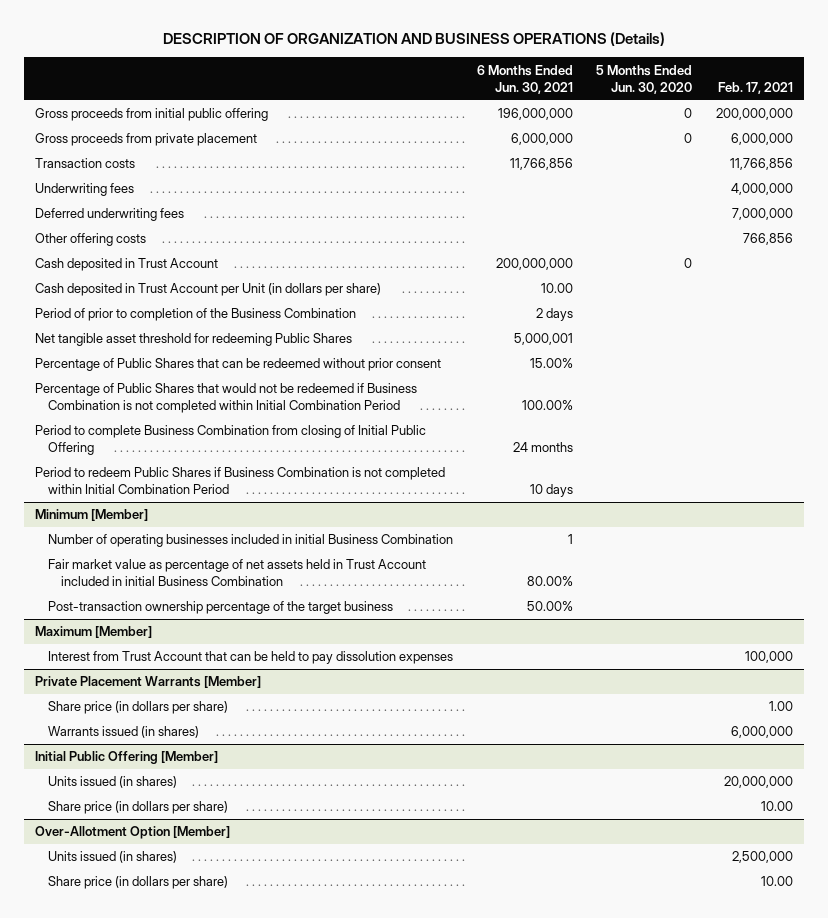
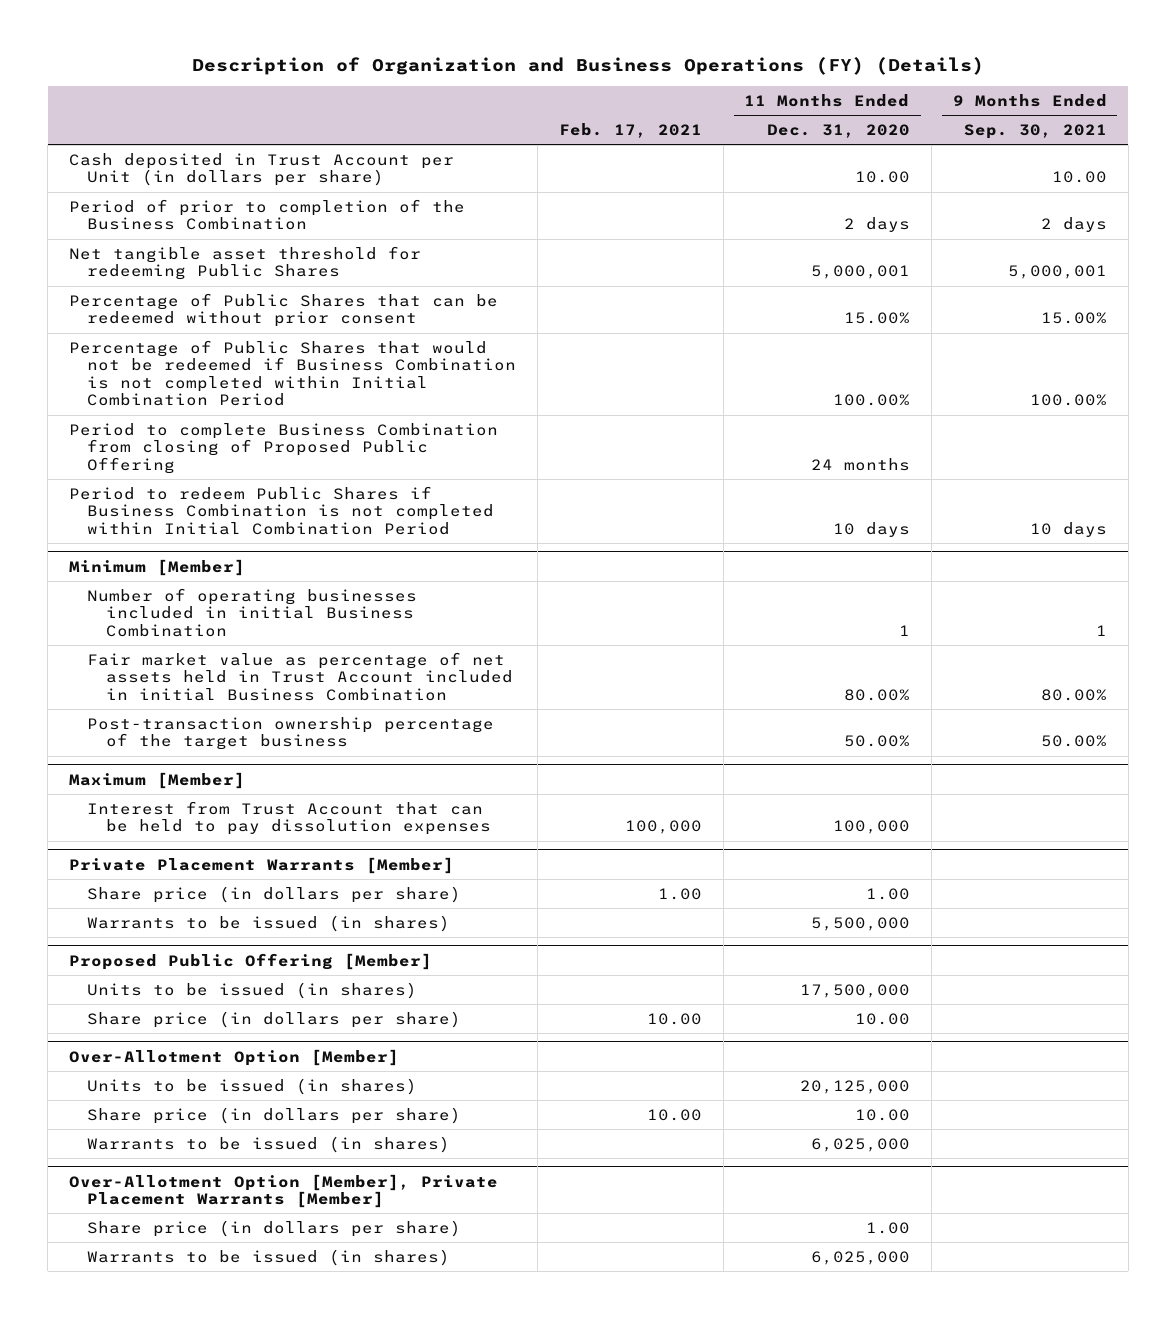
- DESCRIPTION OF ORGANIZATION AND BUSINESS OPERATIONS (Details)
+ Description of Organization and Business Operations (FY) (Details)
- | 6 Months Ended Jun. 30, 2021 | 5 Months Ended Jun. 30, 2020 | Feb. 17, 2021
+ | Feb. 17, 2021 | 11 Months Ended Dec. 31, 2020 | 9 Months Ended Sep. 30, 2021
- Gross proceeds from initial public offering | 196,000,000 | 0 | 200,000,000
- Gross proceeds from private placement | 6,000,000 | 0 | 6,000,000
- Transaction costs | 11,766,856 | | 11,766,856
- Underwriting fees | | | 4,000,000
- Deferred underwriting fees | | | 7,000,000
- Other offering costs | | | 766,856
- Cash deposited in Trust Account | 200,000,000 | 0 |
- Period to complete Business Combination from closing of Initial Public Offering | 24 months | |
+ Period to complete Business Combination from closing of Proposed Public Offering | | 24 months |
@ Private Placement Warrants [Member]
- Warrants issued (in shares) | | | 6,000,000
- Initial Public Offering [Member]
- Units issued (in shares) | | | 20,000,000
@ Private Placement Warrants [Member]
+ Warrants to be issued (in shares) | | 5,500,000 |
+ Proposed Public Offering [Member]
+ Units to be issued (in shares) | | 17,500,000 |
@ Over-Allotment Option [Member]
- Units issued (in shares) | | | 2,500,000
+ Units to be issued (in shares) | | 20,125,000 |
+ Warrants to be issued (in shares) | | 6,025,000 |
+ Over-Allotment Option [Member], Private Placement Warrants [Member]
+ Share price (in dollars per share) | | 1.00 |
+ Warrants to be issued (in shares) | | 6,025,000 |

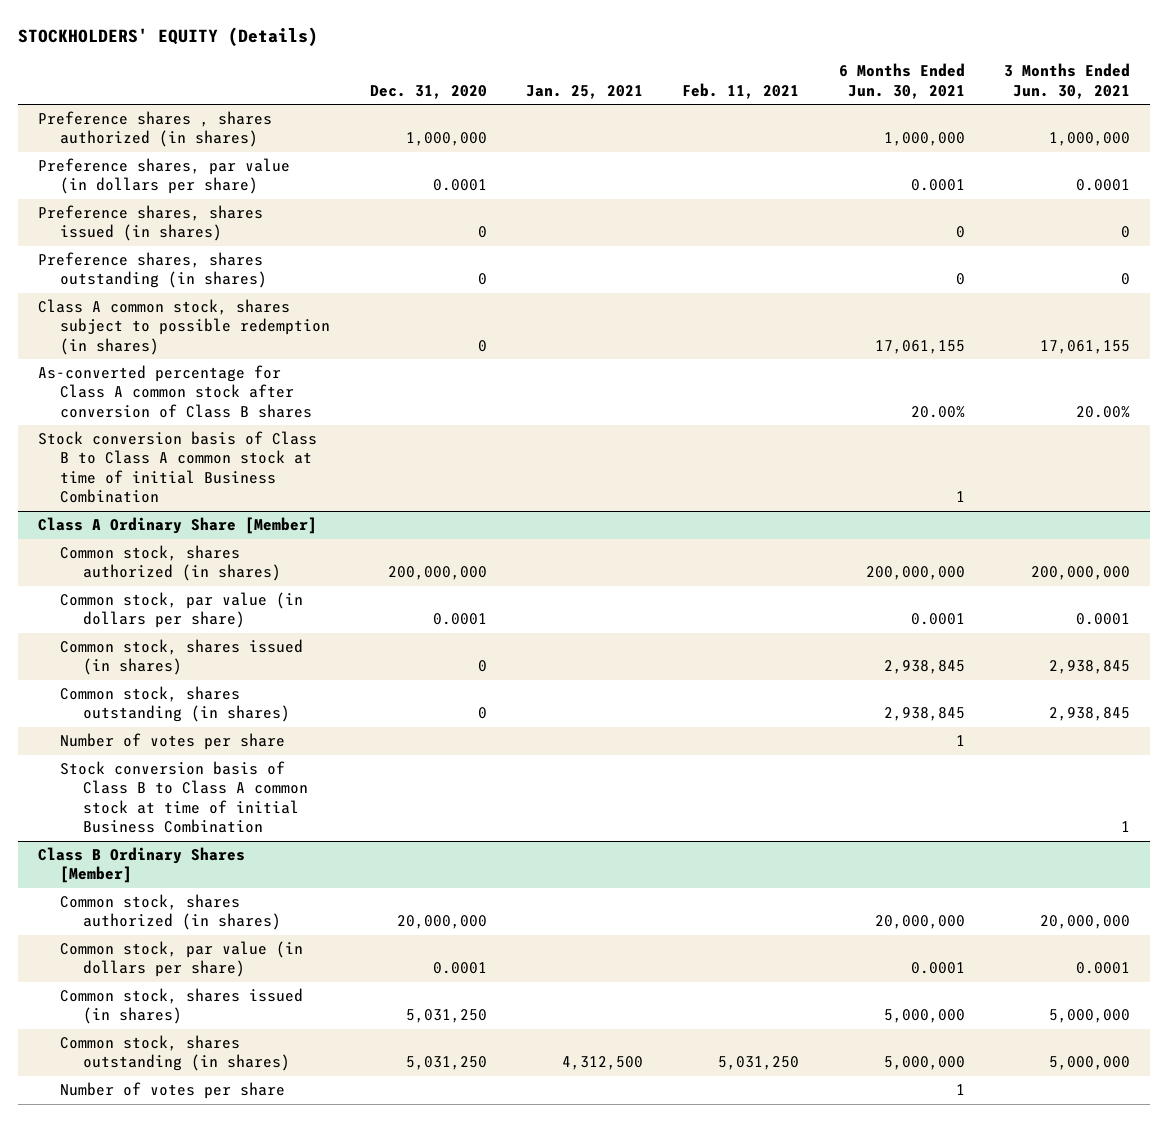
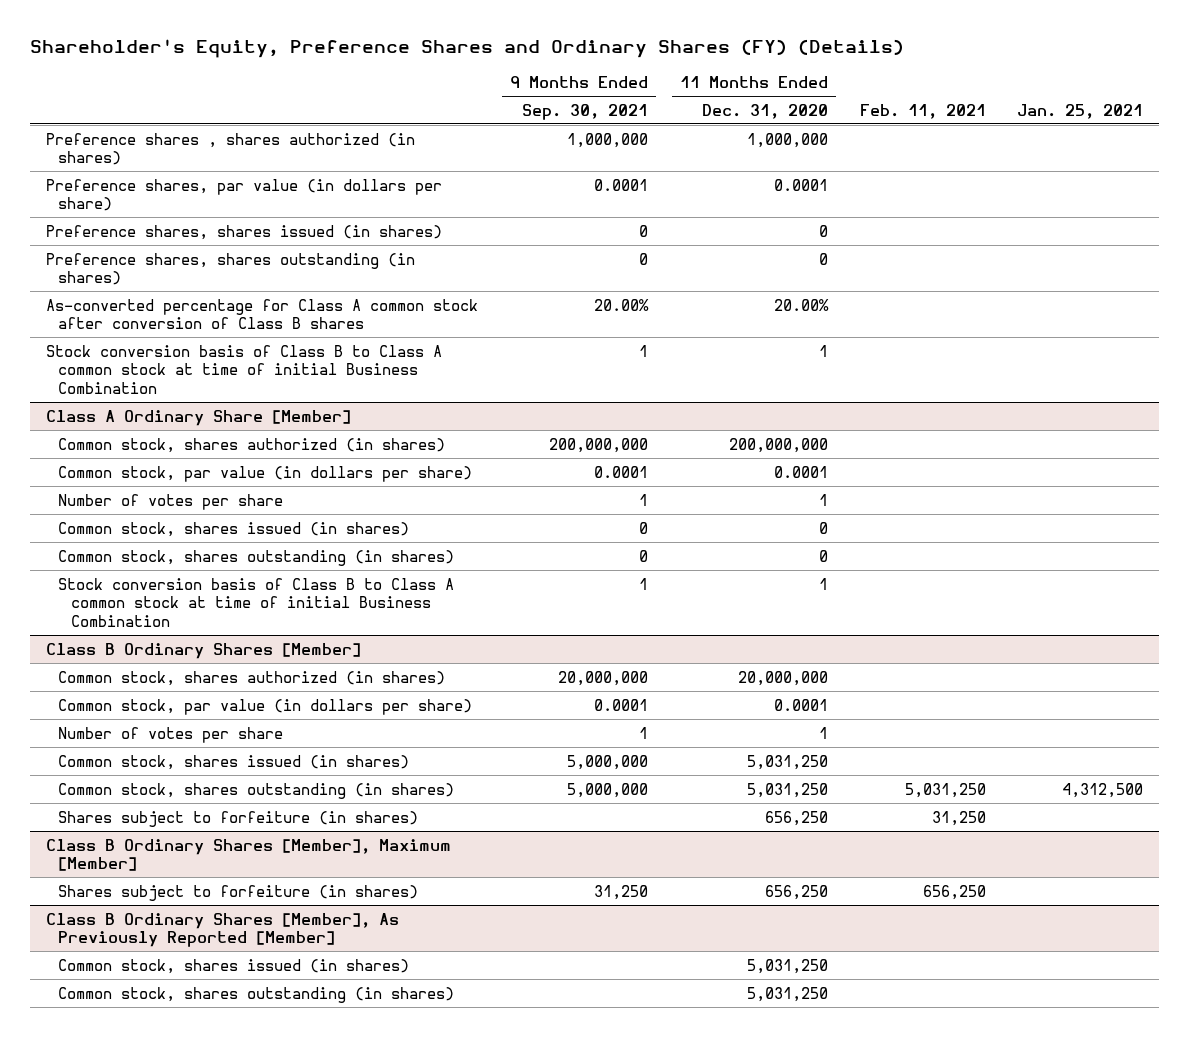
- STOCKHOLDERS' EQUITY (Details)
+ Shareholder's Equity, Preference Shares and Ordinary Shares (FY) (Details)
- | Dec. 31, 2020 | Jan. 25, 2021 | Feb. 11, 2021 | 6 Months Ended Jun. 30, 2021 | 3 Months Ended Jun. 30, 2021
+ | 9 Months Ended Sep. 30, 2021 | 11 Months Ended Dec. 31, 2020 | Feb. 11, 2021 | Jan. 25, 2021
- Class A common stock, shares subject to possible redemption (in shares) | 0 | | | 17,061,155 | 17,061,155
@ Class A Ordinary Share [Member]
moved up: Number of votes per share | 1 | 1 | |
@ Class B Ordinary Shares [Member]
moved up: Number of votes per share | 1 | 1 | |
+ Shares subject to forfeiture (in shares) | | 656,250 | 31,250 |
+ Class B Ordinary Shares [Member], Maximum [Member]
+ Shares subject to forfeiture (in shares) | 31,250 | 656,250 | 656,250 |
+ Class B Ordinary Shares [Member], As Previously Reported [Member]
+ Common stock, shares issued (in shares) | | 5,031,250 | |
+ Common stock, shares outstanding (in shares) | | 5,031,250 | |

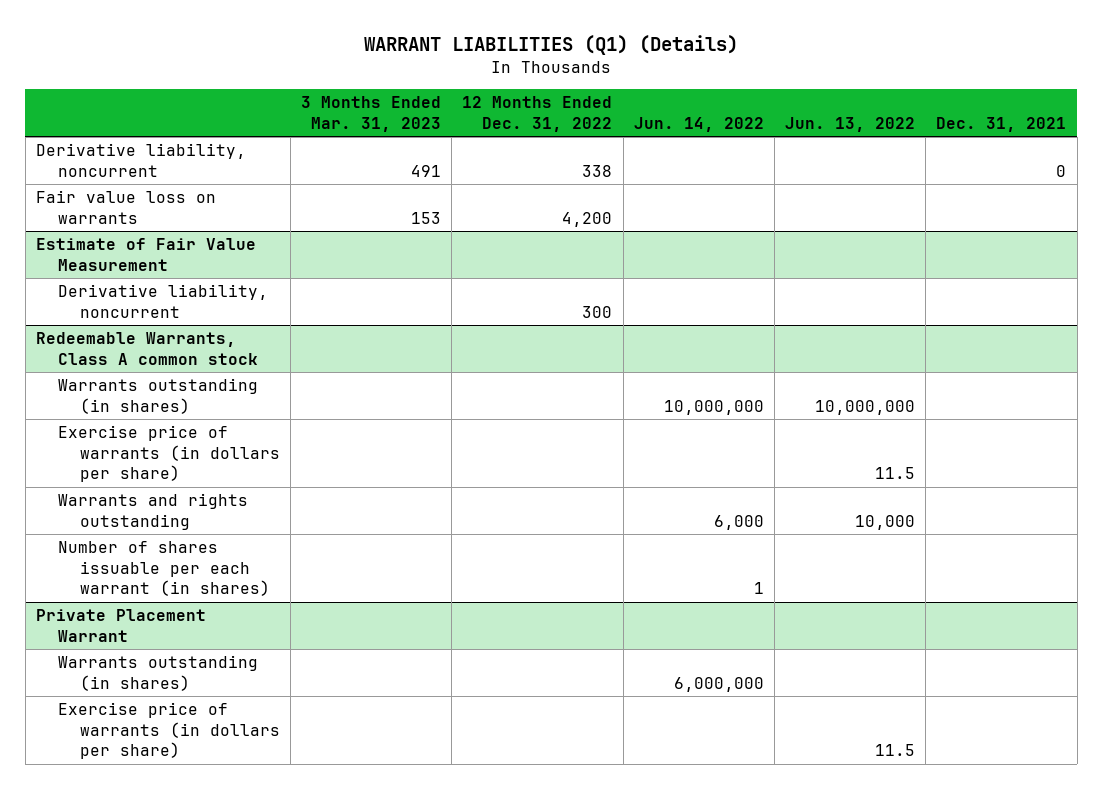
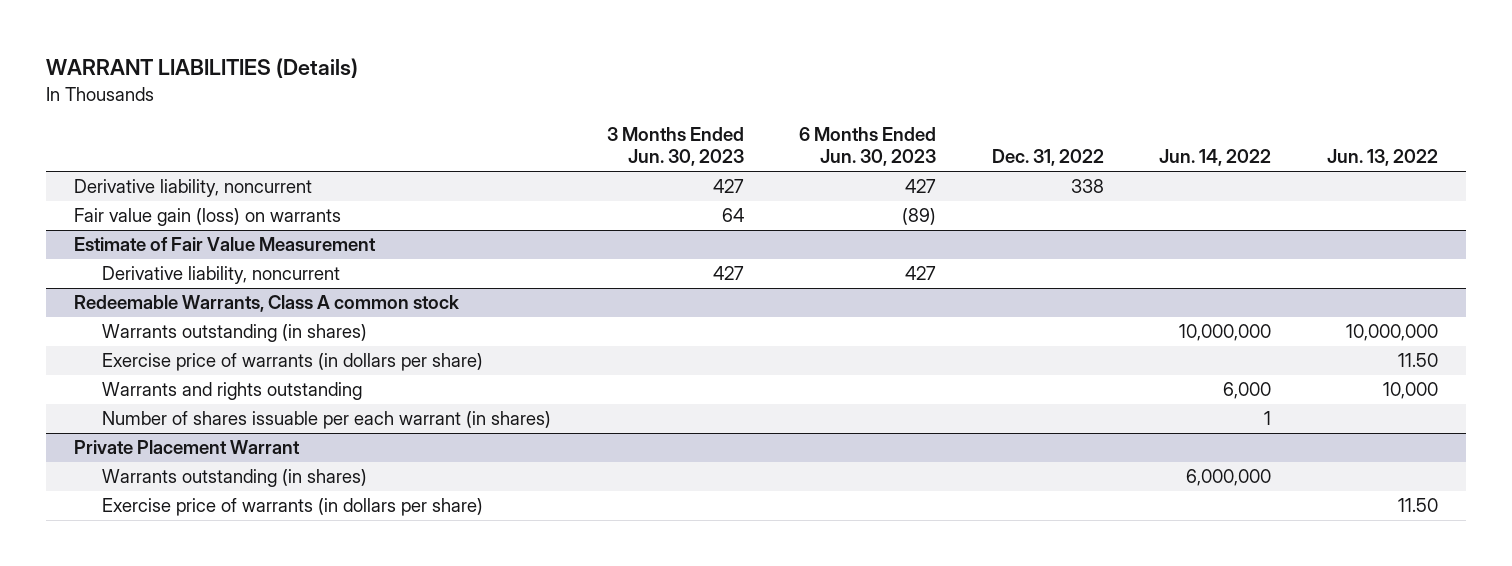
- WARRANT LIABILITIES (Q1) (Details)
+ WARRANT LIABILITIES (Details)
- | 3 Months Ended Mar. 31, 2023 | 12 Months Ended Dec. 31, 2022 | Jun. 14, 2022 | Jun. 13, 2022 | Dec. 31, 2021
+ | 3 Months Ended Jun. 30, 2023 | 6 Months Ended Jun. 30, 2023 | Dec. 31, 2022 | Jun. 14, 2022 | Jun. 13, 2022
- Fair value loss on warrants | 153 | 4,200 | | |
+ Fair value gain (loss) on warrants | 64 | (89) | | |
@ Redeemable Warrants, Class A common stock
- Exercise price of warrants (in dollars per share) | | | | 11.5 |
+ Exercise price of warrants (in dollars per share) | | | | | 11.50
@ Private Placement Warrant
- Exercise price of warrants (in dollars per share) | | | | 11.5 |
+ Exercise price of warrants (in dollars per share) | | | | | 11.50

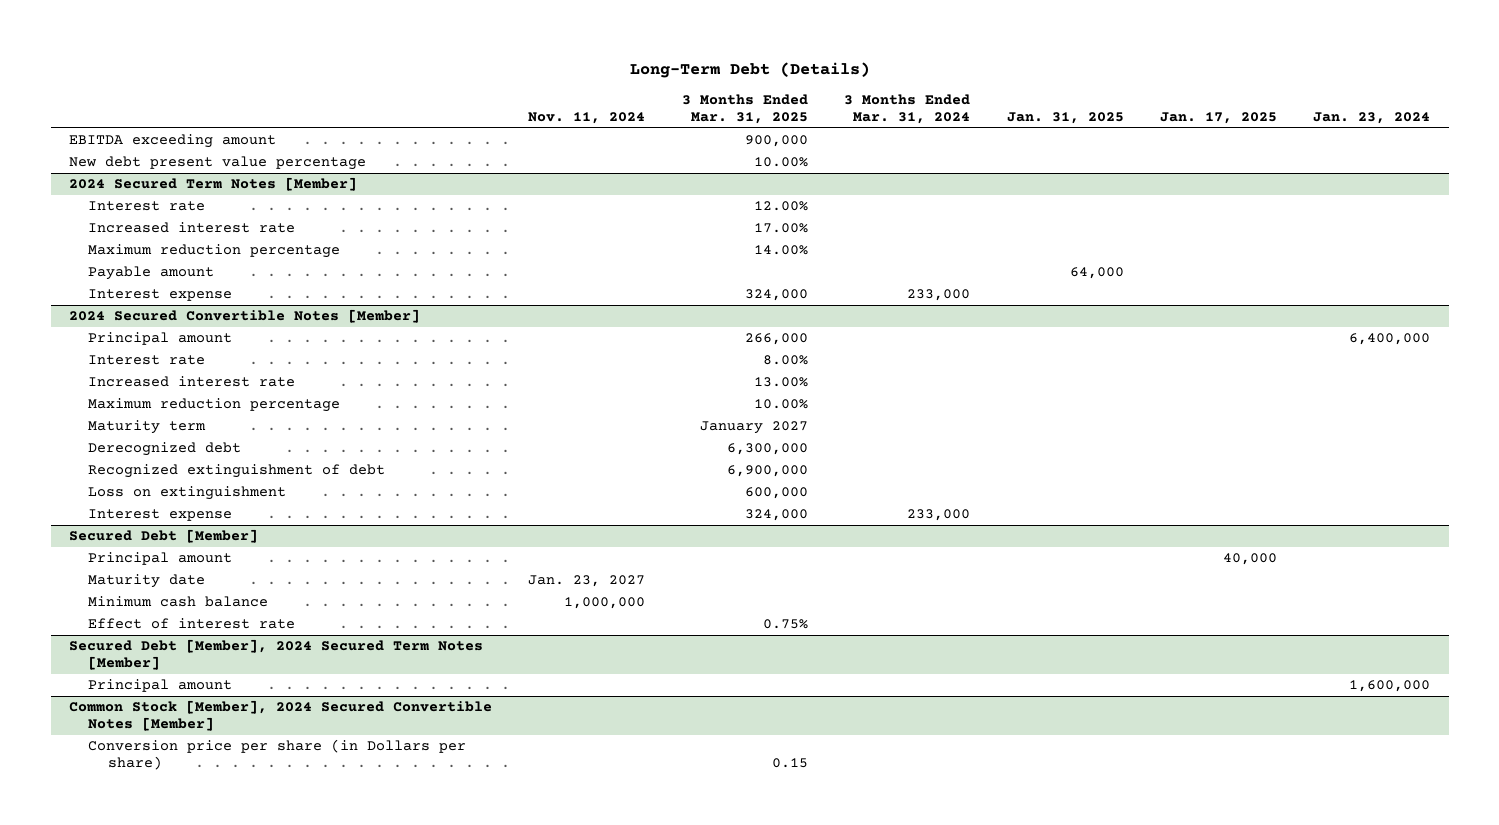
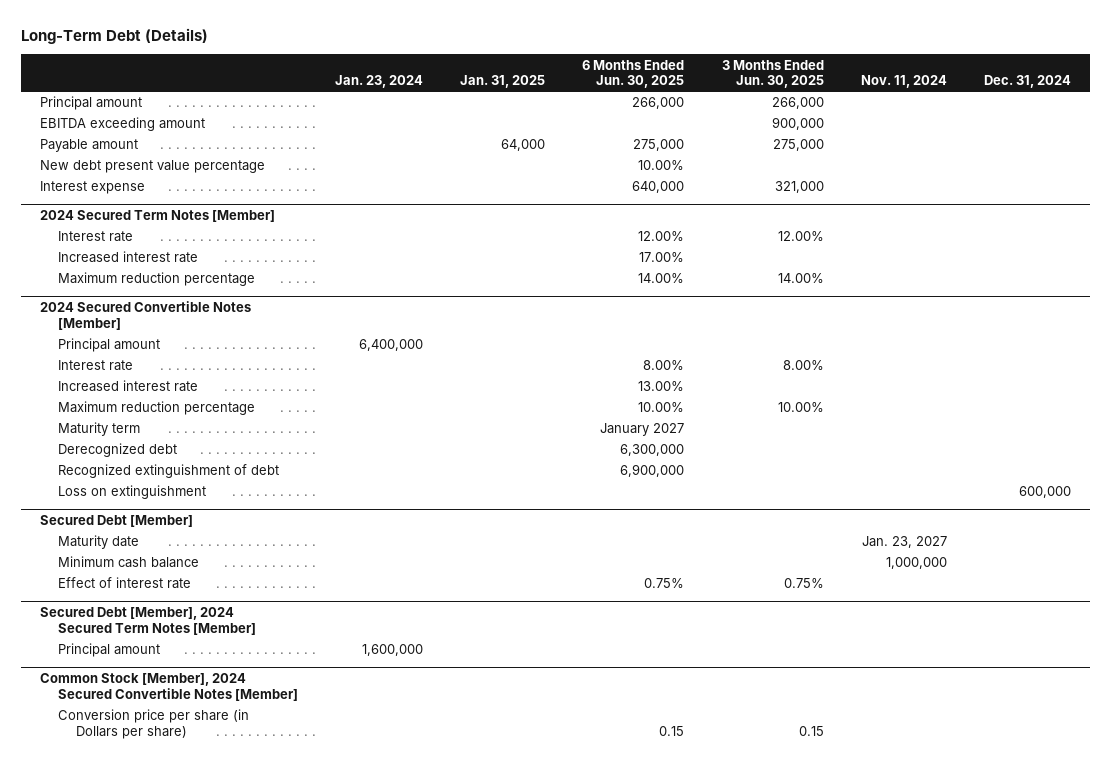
- | Nov. 11, 2024 | 3 Months Ended Mar. 31, 2025 | 3 Months Ended Mar. 31, 2024 | Jan. 31, 2025 | Jan. 17, 2025 | Jan. 23, 2024
+ | Jan. 23, 2024 | Jan. 31, 2025 | 6 Months Ended Jun. 30, 2025 | 3 Months Ended Jun. 30, 2025 | Nov. 11, 2024 | Dec. 31, 2024
+ Principal amount | | | 266,000 | 266,000 | |
+ Payable amount | | 64,000 | 275,000 | 275,000 | |
+ Interest expense | | | 640,000 | 321,000 | |
@ 2024 Secured Term Notes [Member]
- Payable amount | | | | 64,000 | |
- Interest expense | | 324,000 | 233,000 | | |
@ 2024 Secured Convertible Notes [Member]
- Interest expense | | 324,000 | 233,000 | | |
@ Secured Debt [Member]
- Principal amount | | | | | 40,000 |

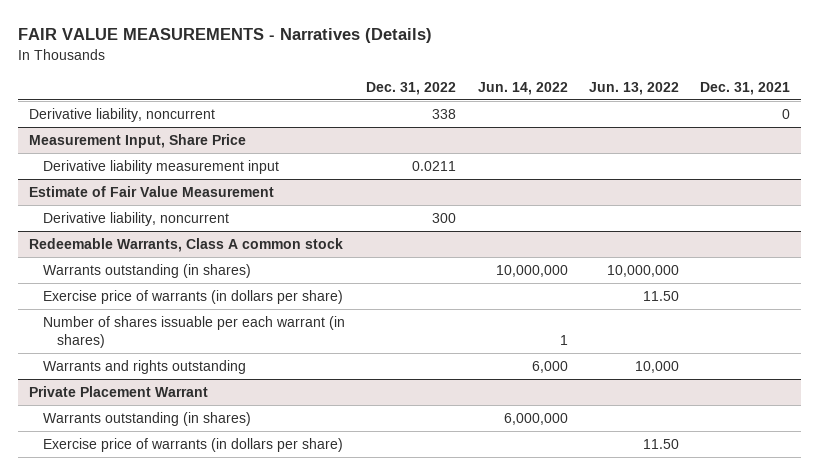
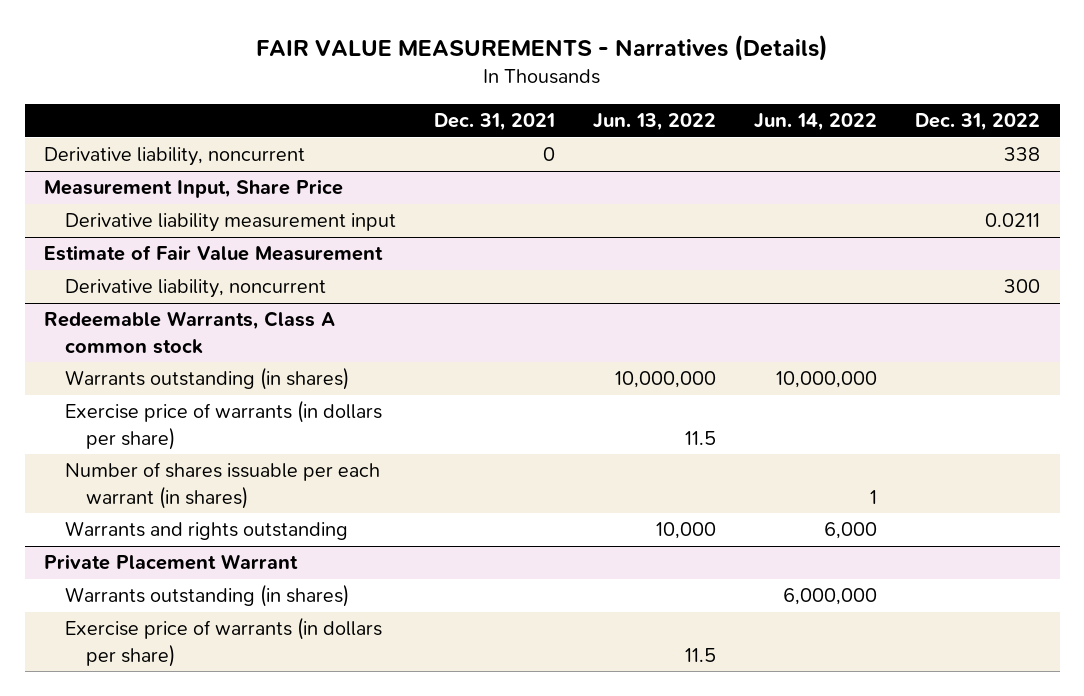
- | Dec. 31, 2022 | Jun. 14, 2022 | Jun. 13, 2022 | Dec. 31, 2021
+ | Dec. 31, 2021 | Jun. 13, 2022 | Jun. 14, 2022 | Dec. 31, 2022
@ Redeemable Warrants, Class A common stock
- Exercise price of warrants (in dollars per share) | | | 11.50 |
+ Exercise price of warrants (in dollars per share) | | 11.5 | |
@ Private Placement Warrant
- Exercise price of warrants (in dollars per share) | | | 11.50 |
+ Exercise price of warrants (in dollars per share) | | 11.5 | |

